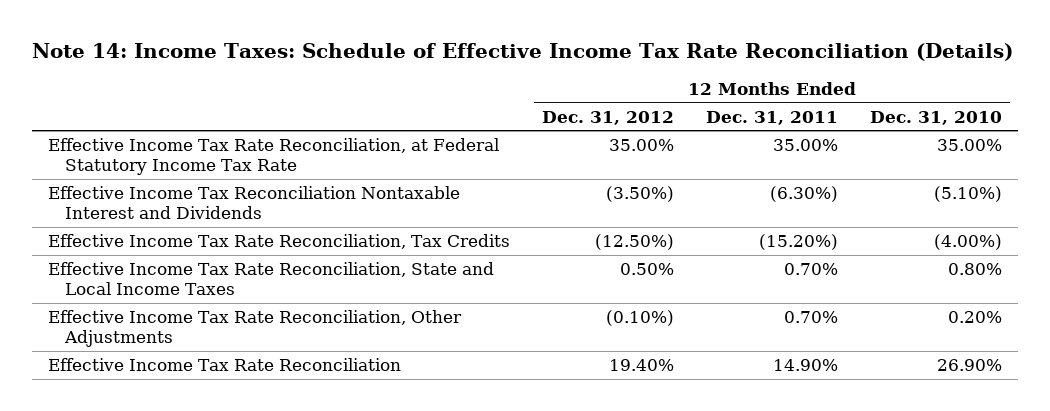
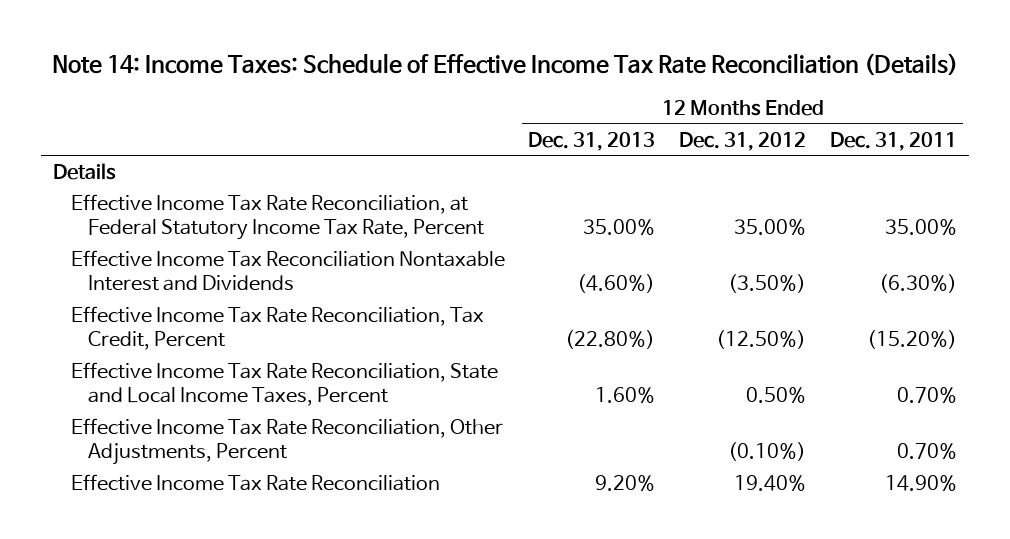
- | 12 Months Ended Dec. 31, 2012 | 12 Months Ended Dec. 31, 2011 | 12 Months Ended Dec. 31, 2010
+ | 12 Months Ended Dec. 31, 2013 | 12 Months Ended Dec. 31, 2012 | 12 Months Ended Dec. 31, 2011
- Effective Income Tax Rate Reconciliation, at Federal Statutory Income Tax Rate | 35.00% | 35.00% | 35.00%
+ Details
+ Effective Income Tax Rate Reconciliation, at Federal Statutory Income Tax Rate, Percent | 35.00% | 35.00% | 35.00%
- Effective Income Tax Rate Reconciliation, Tax Credits | (12.50%) | (15.20%) | (4.00%)
- Effective Income Tax Rate Reconciliation, State and Local Income Taxes | 0.50% | 0.70% | 0.80%
- Effective Income Tax Rate Reconciliation, Other Adjustments | (0.10%) | 0.70% | 0.20%
+ Effective Income Tax Rate Reconciliation, Tax Credit, Percent | (22.80%) | (12.50%) | (15.20%)
+ Effective Income Tax Rate Reconciliation, State and Local Income Taxes, Percent | 1.60% | 0.50% | 0.70%
+ Effective Income Tax Rate Reconciliation, Other Adjustments, Percent | | (0.10%) | 0.70%

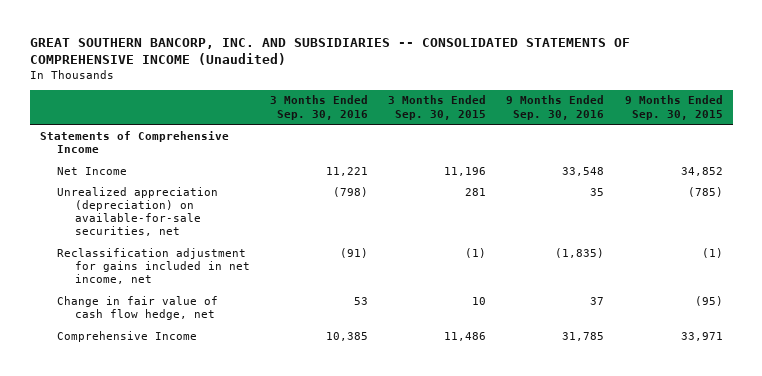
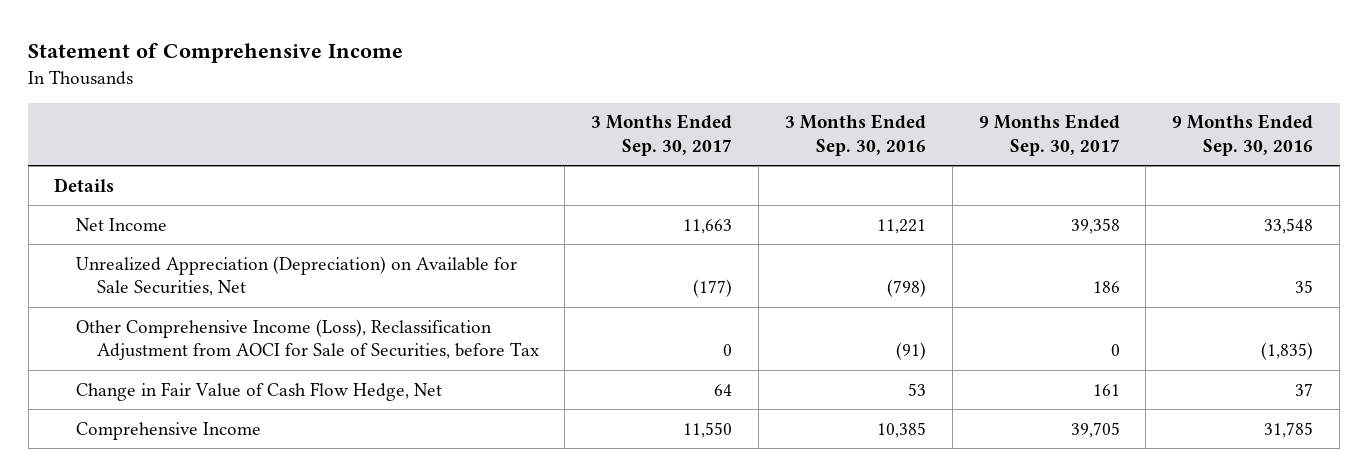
- GREAT SOUTHERN BANCORP, INC. AND SUBSIDIARIES -- CONSOLIDATED STATEMENTS OF COMPREHENSIVE INCOME (Unaudited)
+ Statement of Comprehensive Income
- | 3 Months Ended Sep. 30, 2016 | 3 Months Ended Sep. 30, 2015 | 9 Months Ended Sep. 30, 2016 | 9 Months Ended Sep. 30, 2015
+ | 3 Months Ended Sep. 30, 2017 | 3 Months Ended Sep. 30, 2016 | 9 Months Ended Sep. 30, 2017 | 9 Months Ended Sep. 30, 2016
- Statements of Comprehensive Income
+ Details
- Unrealized appreciation (depreciation) on available-for-sale securities, net | (798) | 281 | 35 | (785)
- Reclassification adjustment for gains included in net income, net | (91) | (1) | (1,835) | (1)
- Change in fair value of cash flow hedge, net | 53 | 10 | 37 | (95)
+ Unrealized Appreciation (Depreciation) on Available for Sale Securities, Net | (177) | (798) | 186 | 35
+ Other Comprehensive Income (Loss), Reclassification Adjustment from AOCI for Sale of Securities, before Tax | 0 | (91) | 0 | (1,835)
+ Change in Fair Value of Cash Flow Hedge, Net | 64 | 53 | 161 | 37

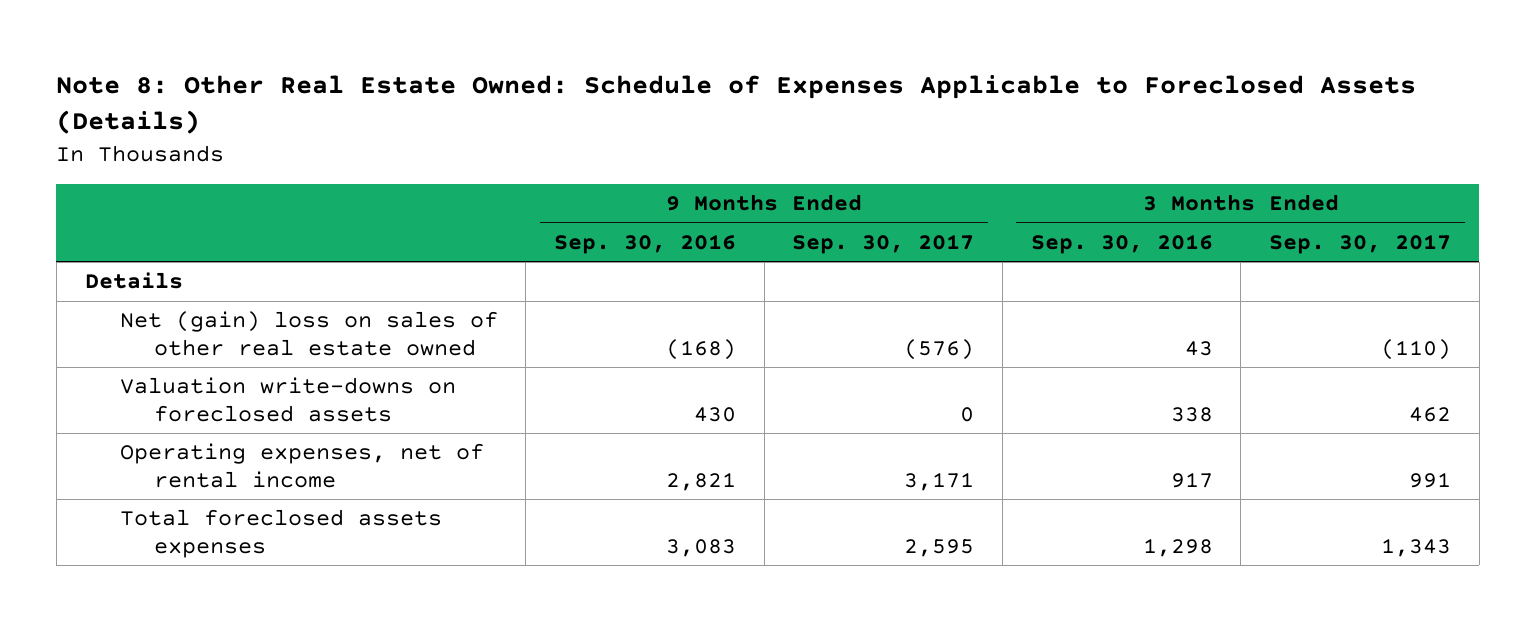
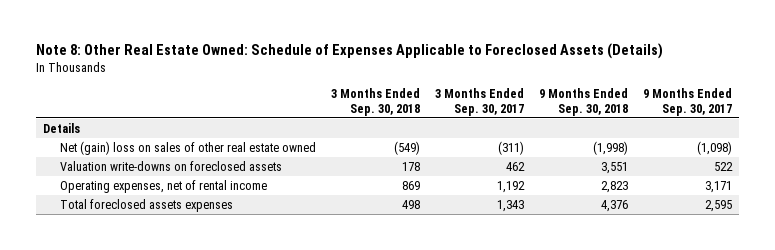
- | 9 Months Ended Sep. 30, 2016 | 9 Months Ended Sep. 30, 2017 | 3 Months Ended Sep. 30, 2016 | 3 Months Ended Sep. 30, 2017
+ | 3 Months Ended Sep. 30, 2018 | 3 Months Ended Sep. 30, 2017 | 9 Months Ended Sep. 30, 2018 | 9 Months Ended Sep. 30, 2017
- Net (gain) loss on sales of other real estate owned | (168) | (576) | 43 | (110)
- Valuation write-downs on foreclosed assets | 430 | 0 | 338 | 462
- Operating expenses, net of rental income | 2,821 | 3,171 | 917 | 991
+ Net (gain) loss on sales of other real estate owned | (549) | (311) | (1,998) | (1,098)
+ Valuation write-downs on foreclosed assets | 178 | 462 | 3,551 | 522
+ Operating expenses, net of rental income | 869 | 1,192 | 2,823 | 3,171

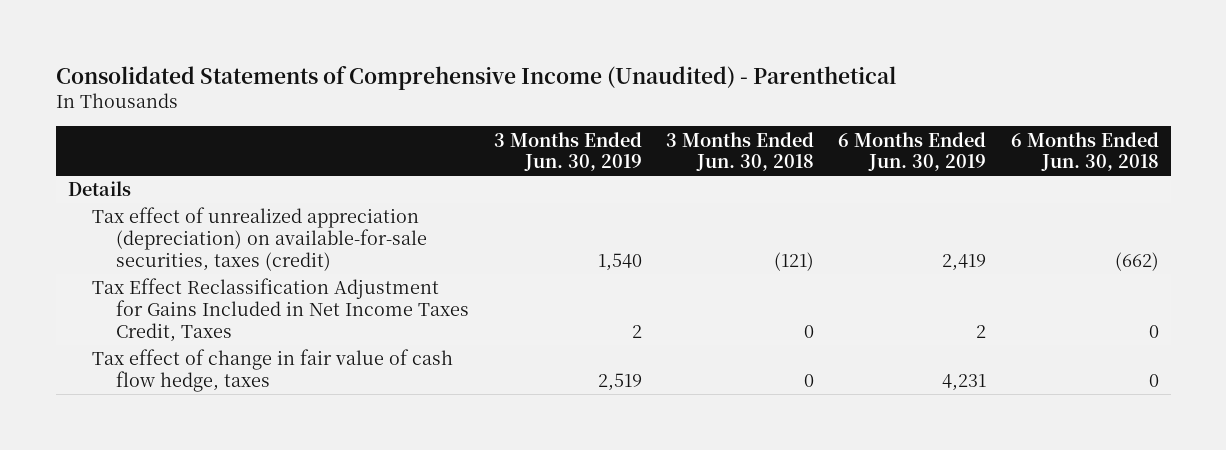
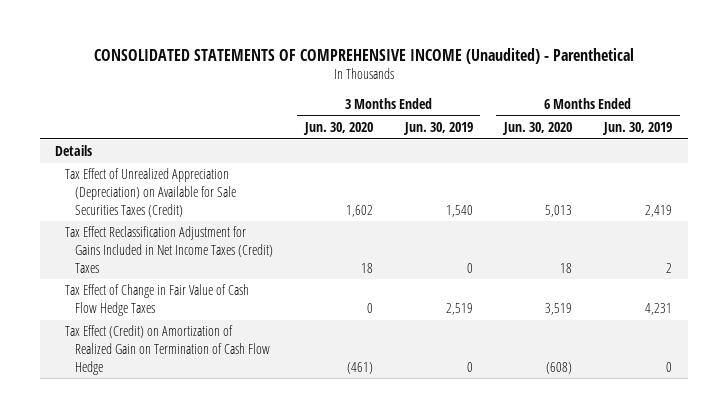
- Consolidated Statements of Comprehensive Income (Unaudited) - Parenthetical
+ CONSOLIDATED STATEMENTS OF COMPREHENSIVE INCOME (Unaudited) - Parenthetical
- | 3 Months Ended Jun. 30, 2019 | 3 Months Ended Jun. 30, 2018 | 6 Months Ended Jun. 30, 2019 | 6 Months Ended Jun. 30, 2018
+ | 3 Months Ended Jun. 30, 2020 | 3 Months Ended Jun. 30, 2019 | 6 Months Ended Jun. 30, 2020 | 6 Months Ended Jun. 30, 2019
- Tax effect of unrealized appreciation (depreciation) on available-for-sale securities, taxes (credit) | 1,540 | (121) | 2,419 | (662)
- Tax Effect Reclassification Adjustment for Gains Included in Net Income Taxes Credit, Taxes | 2 | 0 | 2 | 0
- Tax effect of change in fair value of cash flow hedge, taxes | 2,519 | 0 | 4,231 | 0
+ Tax Effect of Unrealized Appreciation (Depreciation) on Available for Sale Securities Taxes (Credit) | 1,602 | 1,540 | 5,013 | 2,419
+ Tax Effect Reclassification Adjustment for Gains Included in Net Income Taxes (Credit) Taxes | 18 | 0 | 18 | 2
+ Tax Effect of Change in Fair Value of Cash Flow Hedge Taxes | 0 | 2,519 | 3,519 | 4,231
+ Tax Effect (Credit) on Amortization of Realized Gain on Termination of Cash Flow Hedge | (461) | 0 | (608) | 0

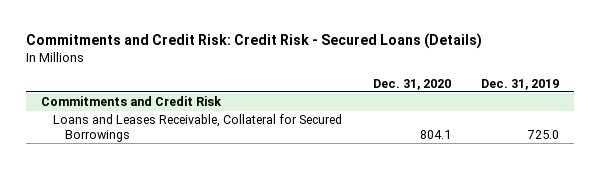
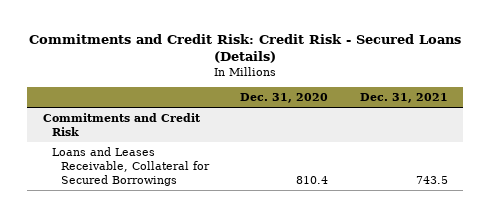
- | Dec. 31, 2020 | Dec. 31, 2019
+ | Dec. 31, 2020 | Dec. 31, 2021
- Loans and Leases Receivable, Collateral for Secured Borrowings | 804.1 | 725.0
+ Loans and Leases Receivable, Collateral for Secured Borrowings | 810.4 | 743.5

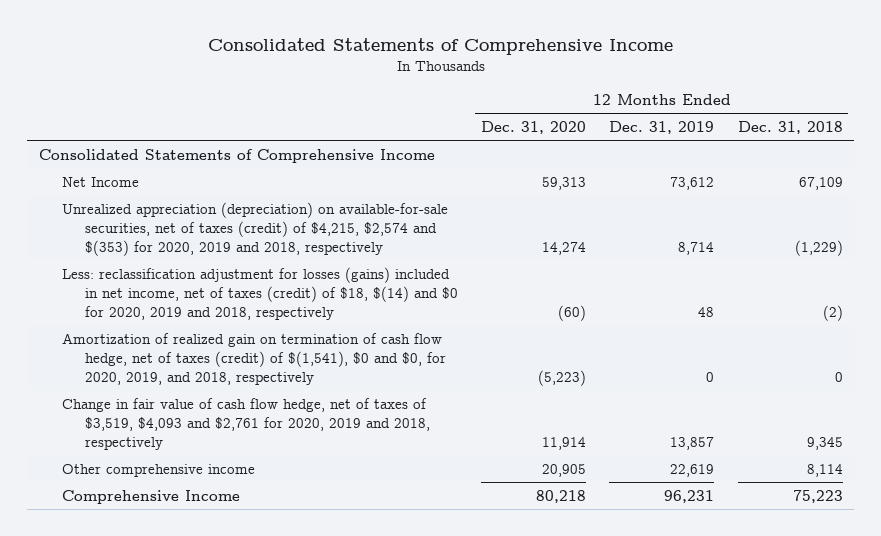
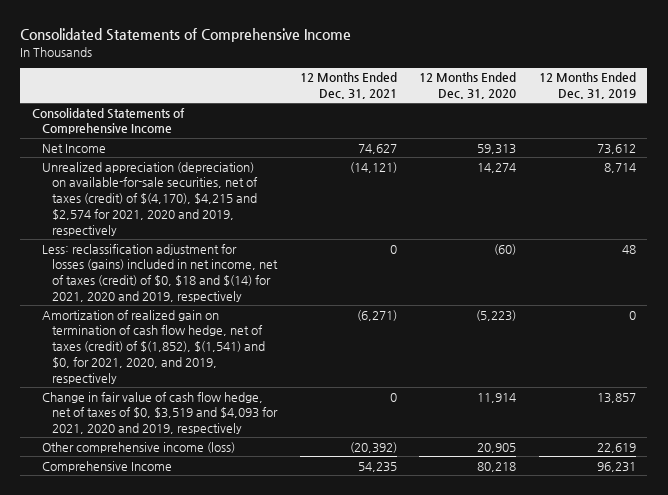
- | 12 Months Ended Dec. 31, 2020 | 12 Months Ended Dec. 31, 2019 | 12 Months Ended Dec. 31, 2018
+ | 12 Months Ended Dec. 31, 2021 | 12 Months Ended Dec. 31, 2020 | 12 Months Ended Dec. 31, 2019
- Unrealized appreciation (depreciation) on available-for-sale securities, net of taxes (credit) of $4,215, $2,574 and $(353) for 2020, 2019 and 2018, respectively | 14,274 | 8,714 | (1,229)
- Less: reclassification adjustment for losses (gains) included in net income, net of taxes (credit) of $18, $(14) and $0 for 2020, 2019 and 2018, respectively | (60) | 48 | (2)
- Amortization of realized gain on termination of cash flow hedge, net of taxes (credit) of $(1,541), $0 and $0, for 2020, 2019, and 2018, respectively | (5,223) | 0 | 0
- Change in fair value of cash flow hedge, net of taxes of $3,519, $4,093 and $2,761 for 2020, 2019 and 2018, respectively | 11,914 | 13,857 | 9,345
- Other comprehensive income | 20,905 | 22,619 | 8,114
+ Unrealized appreciation (depreciation) on available-for-sale securities, net of taxes (credit) of $(4,170), $4,215 and $2,574 for 2021, 2020 and 2019, respectively | (14,121) | 14,274 | 8,714
+ Less: reclassification adjustment for losses (gains) included in net income, net of taxes (credit) of $0, $18 and $(14) for 2021, 2020 and 2019, respectively | 0 | (60) | 48
+ Amortization of realized gain on termination of cash flow hedge, net of taxes (credit) of $(1,852), $(1,541) and $0, for 2021, 2020, and 2019, respectively | (6,271) | (5,223) | 0
+ Change in fair value of cash flow hedge, net of taxes of $0, $3,519 and $4,093 for 2021, 2020 and 2019, respectively | 0 | 11,914 | 13,857
+ Other comprehensive income (loss) | (20,392) | 20,905 | 22,619

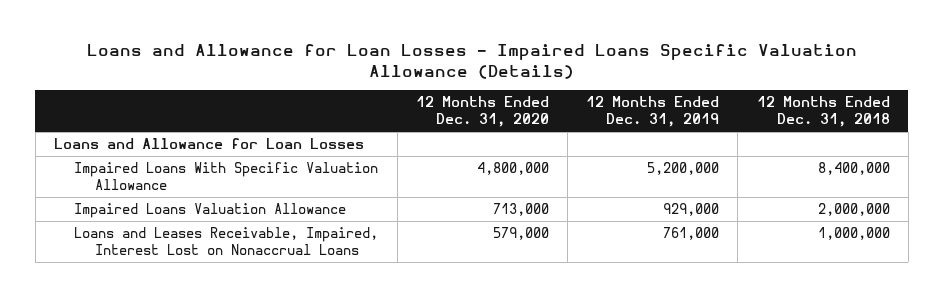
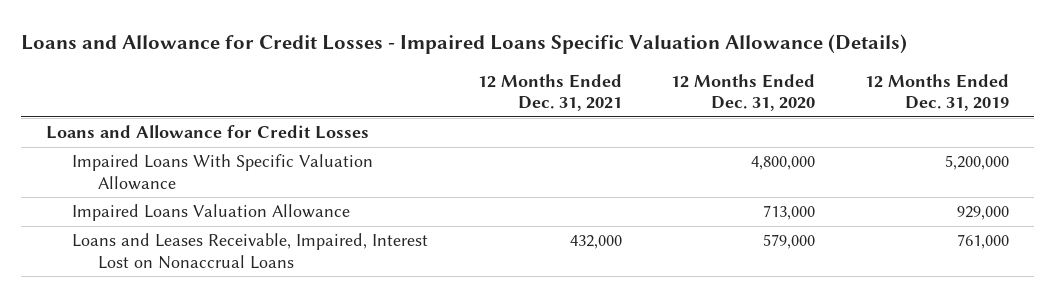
- Loans and Allowance for Loan Losses - Impaired Loans Specific Valuation Allowance (Details)
+ Loans and Allowance for Credit Losses - Impaired Loans Specific Valuation Allowance (Details)
- | 12 Months Ended Dec. 31, 2020 | 12 Months Ended Dec. 31, 2019 | 12 Months Ended Dec. 31, 2018
+ | 12 Months Ended Dec. 31, 2021 | 12 Months Ended Dec. 31, 2020 | 12 Months Ended Dec. 31, 2019
- Loans and Allowance for Loan Losses
+ Loans and Allowance for Credit Losses

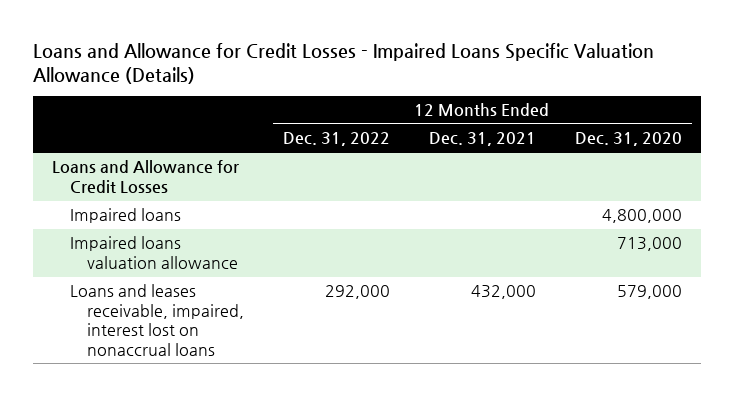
- | 12 Months Ended Dec. 31, 2021 | 12 Months Ended Dec. 31, 2020 | 12 Months Ended Dec. 31, 2019
+ | 12 Months Ended Dec. 31, 2022 | 12 Months Ended Dec. 31, 2021 | 12 Months Ended Dec. 31, 2020
- Impaired Loans With Specific Valuation Allowance | | 4,800,000 | 5,200,000
- Impaired Loans Valuation Allowance | | 713,000 | 929,000
- Loans and Leases Receivable, Impaired, Interest Lost on Nonaccrual Loans | 432,000 | 579,000 | 761,000
+ Impaired loans | | | 4,800,000
+ Impaired loans valuation allowance | | | 713,000
+ Loans and leases receivable, impaired, interest lost on nonaccrual loans | 292,000 | 432,000 | 579,000

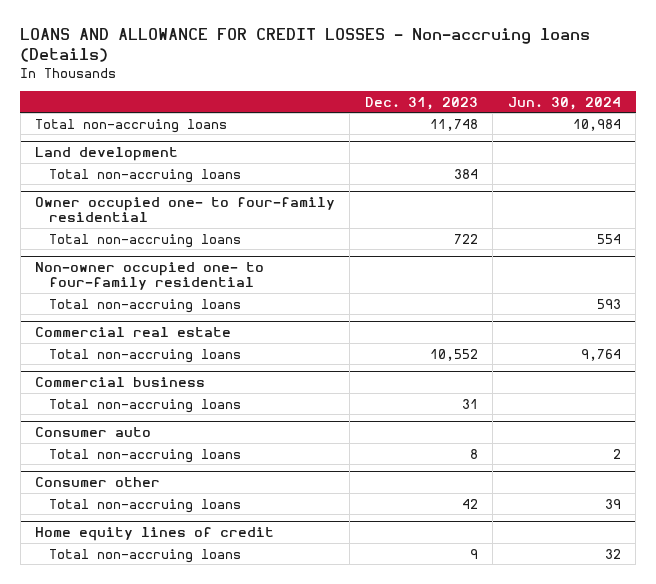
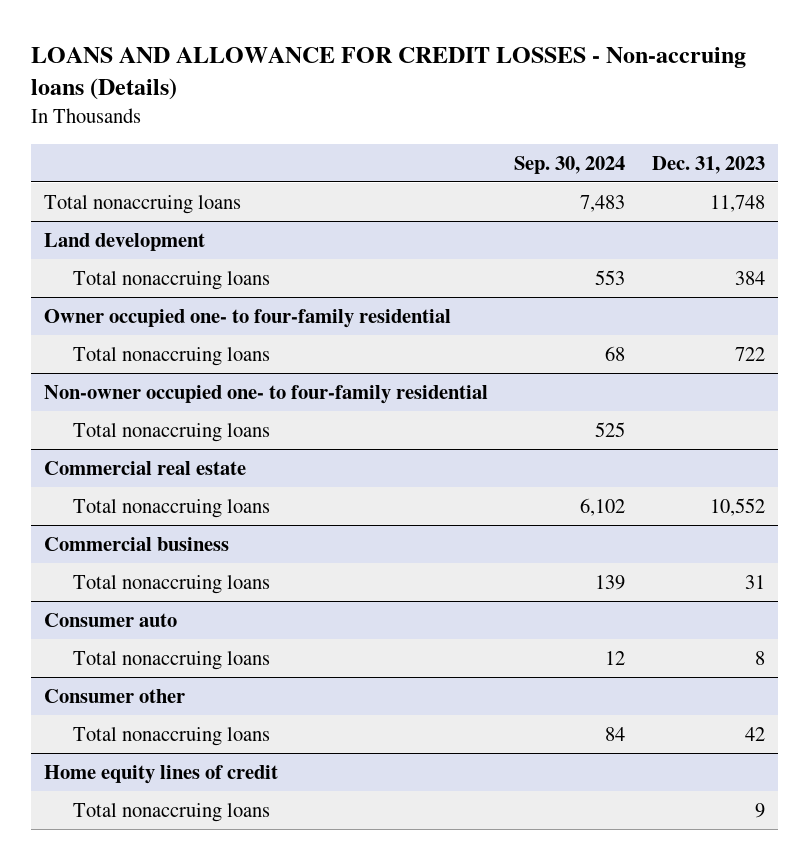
- | Dec. 31, 2023 | Jun. 30, 2024
+ | Sep. 30, 2024 | Dec. 31, 2023
- Total non-accruing loans | 11,748 | 10,984
+ Total nonaccruing loans | 7,483 | 11,748
@ Land development
- Total non-accruing loans | 384 |
+ Total nonaccruing loans | 553 | 384
@ Owner occupied one- to four-family residential
- Total non-accruing loans | 722 | 554
+ Total nonaccruing loans | 68 | 722
@ Non-owner occupied one- to four-family residential
- Total non-accruing loans | | 593
+ Total nonaccruing loans | 525 |
@ Commercial real estate
- Total non-accruing loans | 10,552 | 9,764
+ Total nonaccruing loans | 6,102 | 10,552
@ Commercial business
- Total non-accruing loans | 31 |
+ Total nonaccruing loans | 139 | 31
@ Consumer auto
- Total non-accruing loans | 8 | 2
+ Total nonaccruing loans | 12 | 8
@ Consumer other
- Total non-accruing loans | 42 | 39
+ Total nonaccruing loans | 84 | 42
@ Home equity lines of credit
- Total non-accruing loans | 9 | 32
+ Total nonaccruing loans | | 9

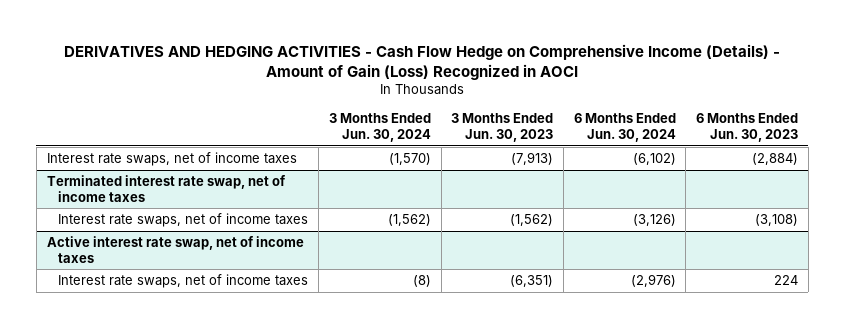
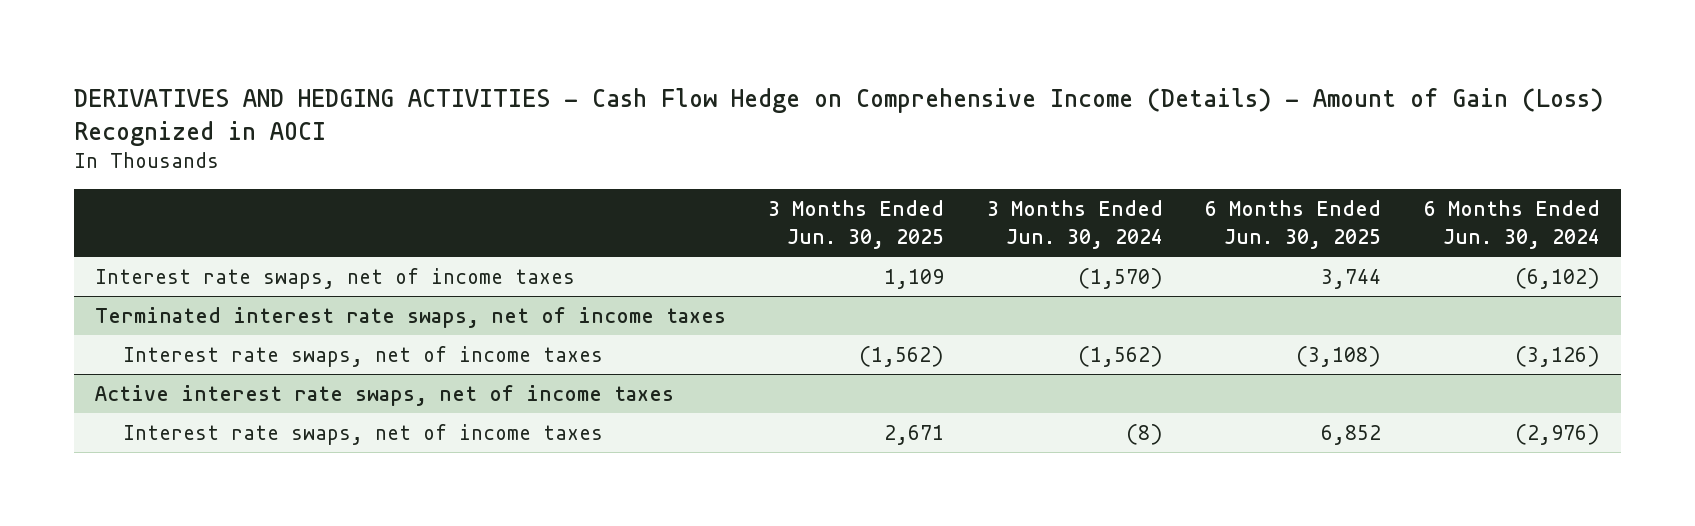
- | 3 Months Ended Jun. 30, 2024 | 3 Months Ended Jun. 30, 2023 | 6 Months Ended Jun. 30, 2024 | 6 Months Ended Jun. 30, 2023
+ | 3 Months Ended Jun. 30, 2025 | 3 Months Ended Jun. 30, 2024 | 6 Months Ended Jun. 30, 2025 | 6 Months Ended Jun. 30, 2024
- Terminated interest rate swap, net of income taxes
+ Terminated interest rate swaps, net of income taxes
- Active interest rate swap, net of income taxes
+ Active interest rate swaps, net of income taxes

